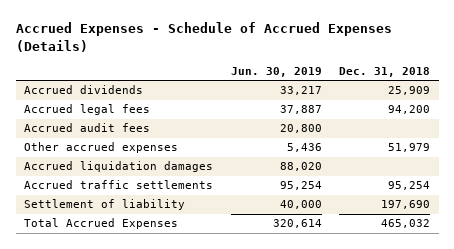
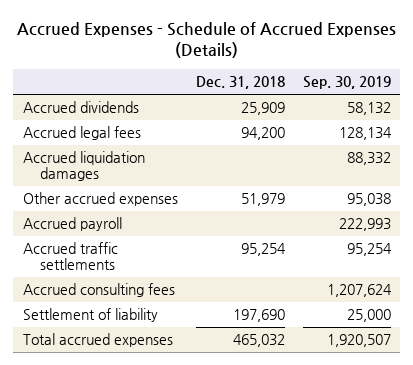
- | Jun. 30, 2019 | Dec. 31, 2018
+ | Dec. 31, 2018 | Sep. 30, 2019
- Accrued audit fees | 20,800 |
moved down: Other accrued expenses | 51,979 | 95,038
+ Accrued payroll | | 222,993
+ Accrued consulting fees | | 1,207,624
- Total Accrued Expenses | 320,614 | 465,032
+ Total accrued expenses | 465,032 | 1,920,507

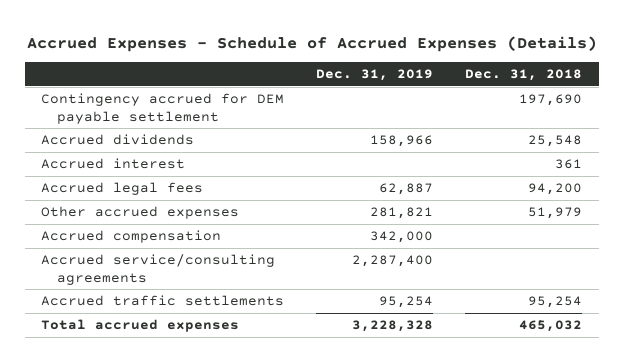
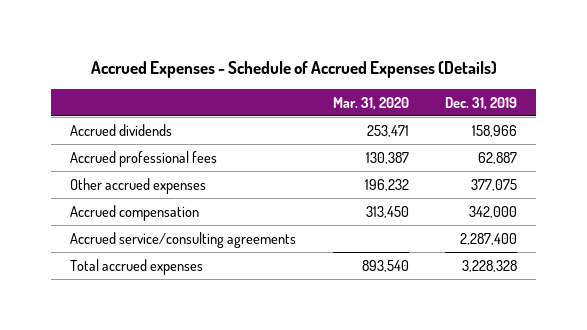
- | Dec. 31, 2019 | Dec. 31, 2018
+ | Mar. 31, 2020 | Dec. 31, 2019
- Contingency accrued for DEM payable settlement | | 197,690
- Accrued interest | | 361
- Accrued legal fees | 62,887 | 94,200
- Other accrued expenses | 281,821 | 51,979
+ Accrued professional fees | 130,387 | 62,887
+ Other accrued expenses | 196,232 | 377,075
- Accrued traffic settlements | 95,254 | 95,254

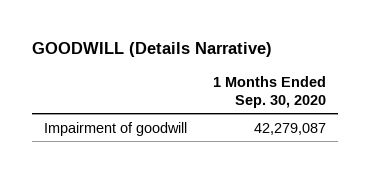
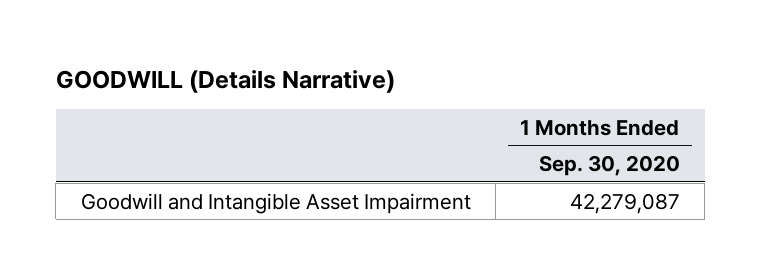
- Impairment of goodwill | 42,279,087
+ Goodwill and Intangible Asset Impairment | 42,279,087

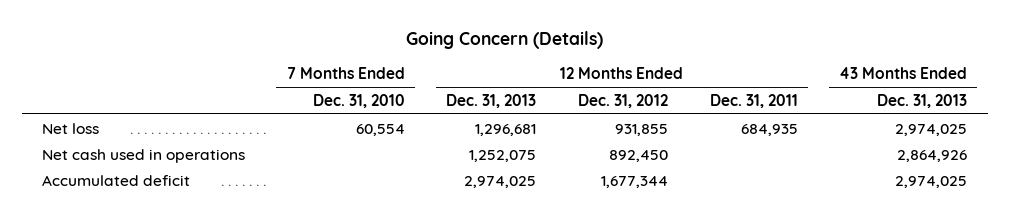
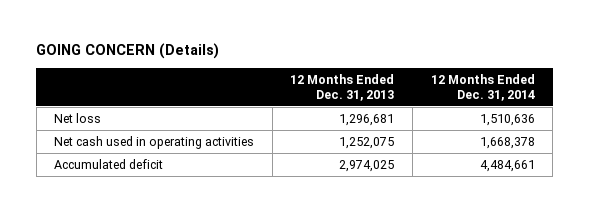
- Going Concern (Details)
+ GOING CONCERN (Details)
- | 7 Months Ended Dec. 31, 2010 | 12 Months Ended Dec. 31, 2013 | 12 Months Ended Dec. 31, 2012 | 12 Months Ended Dec. 31, 2011 | 43 Months Ended Dec. 31, 2013
+ | 12 Months Ended Dec. 31, 2013 | 12 Months Ended Dec. 31, 2014
- Net cash used in operations | | 1,252,075 | 892,450 | | 2,864,926
+ Net cash used in operating activities | 1,252,075 | 1,668,378

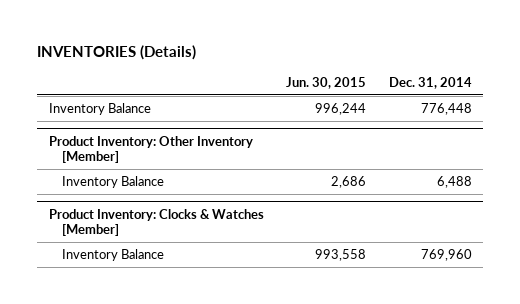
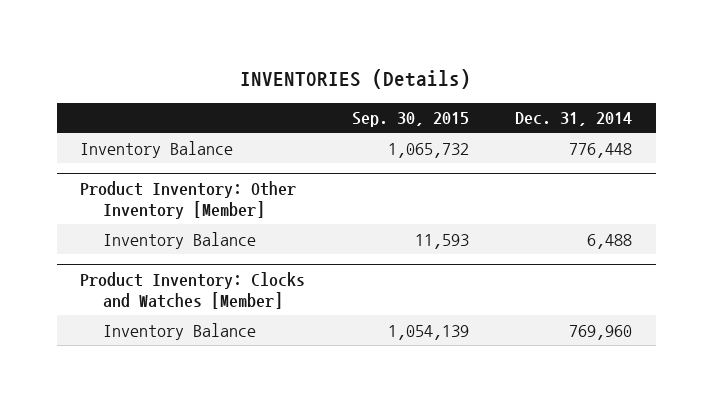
- | Jun. 30, 2015 | Dec. 31, 2014
+ | Sep. 30, 2015 | Dec. 31, 2014
- Product Inventory: Clocks & Watches [Member]
+ Product Inventory: Clocks and Watches [Member]

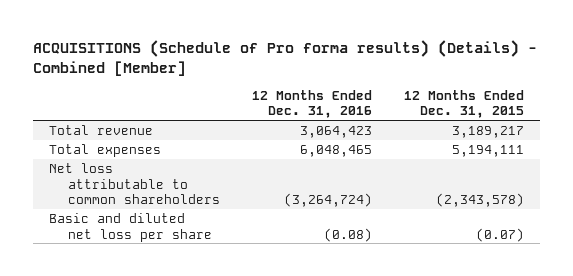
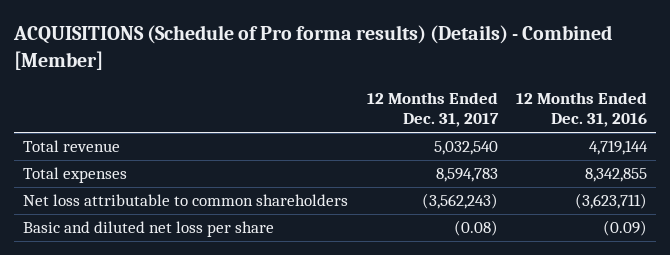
- | 12 Months Ended Dec. 31, 2016 | 12 Months Ended Dec. 31, 2015
+ | 12 Months Ended Dec. 31, 2017 | 12 Months Ended Dec. 31, 2016
- Total revenue | 3,064,423 | 3,189,217
- Total expenses | 6,048,465 | 5,194,111
- Net loss attributable to common shareholders | (3,264,724) | (2,343,578)
- Basic and diluted net loss per share | (0.08) | (0.07)
+ Total revenue | 5,032,540 | 4,719,144
+ Total expenses | 8,594,783 | 8,342,855
+ Net loss attributable to common shareholders | (3,562,243) | (3,623,711)
+ Basic and diluted net loss per share | (0.08) | (0.09)

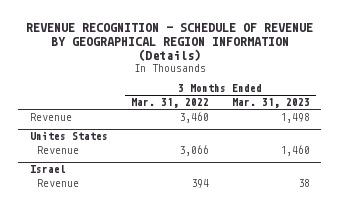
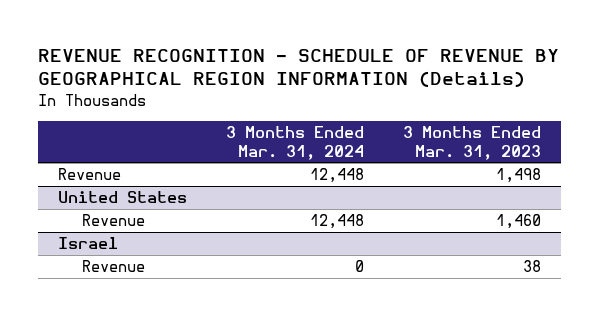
- | 3 Months Ended Mar. 31, 2022 | 3 Months Ended Mar. 31, 2023
+ | 3 Months Ended Mar. 31, 2024 | 3 Months Ended Mar. 31, 2023
- Unites States
+ United States

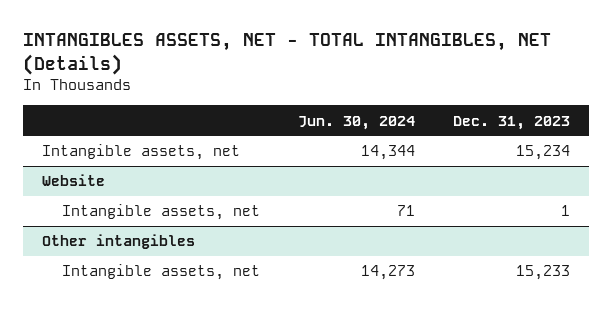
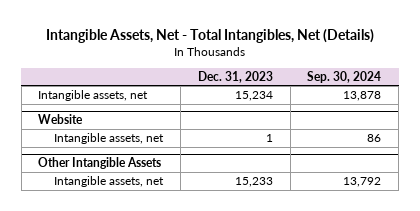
- INTANGIBLES ASSETS, NET - TOTAL INTANGIBLES, NET (Details)
+ Intangible Assets, Net - Total Intangibles, Net (Details)
- | Jun. 30, 2024 | Dec. 31, 2023
+ | Dec. 31, 2023 | Sep. 30, 2024
- Other intangibles
+ Other Intangible Assets

